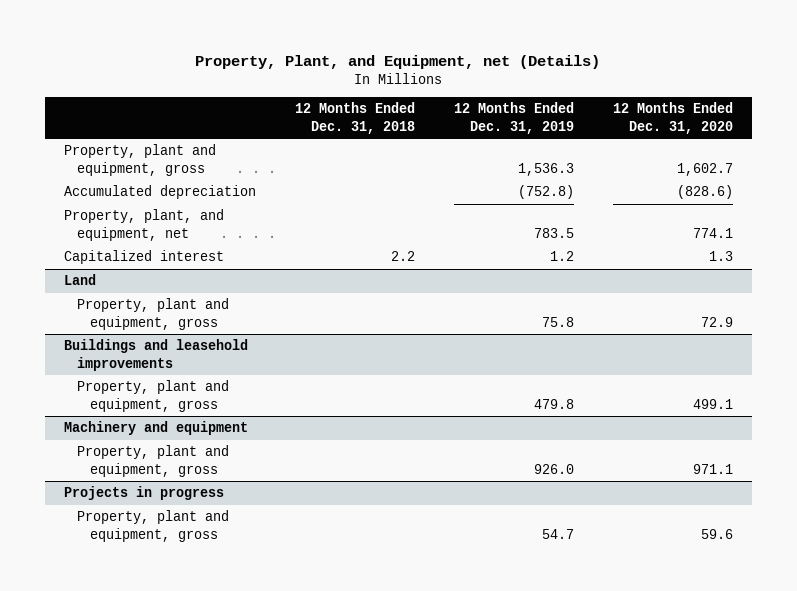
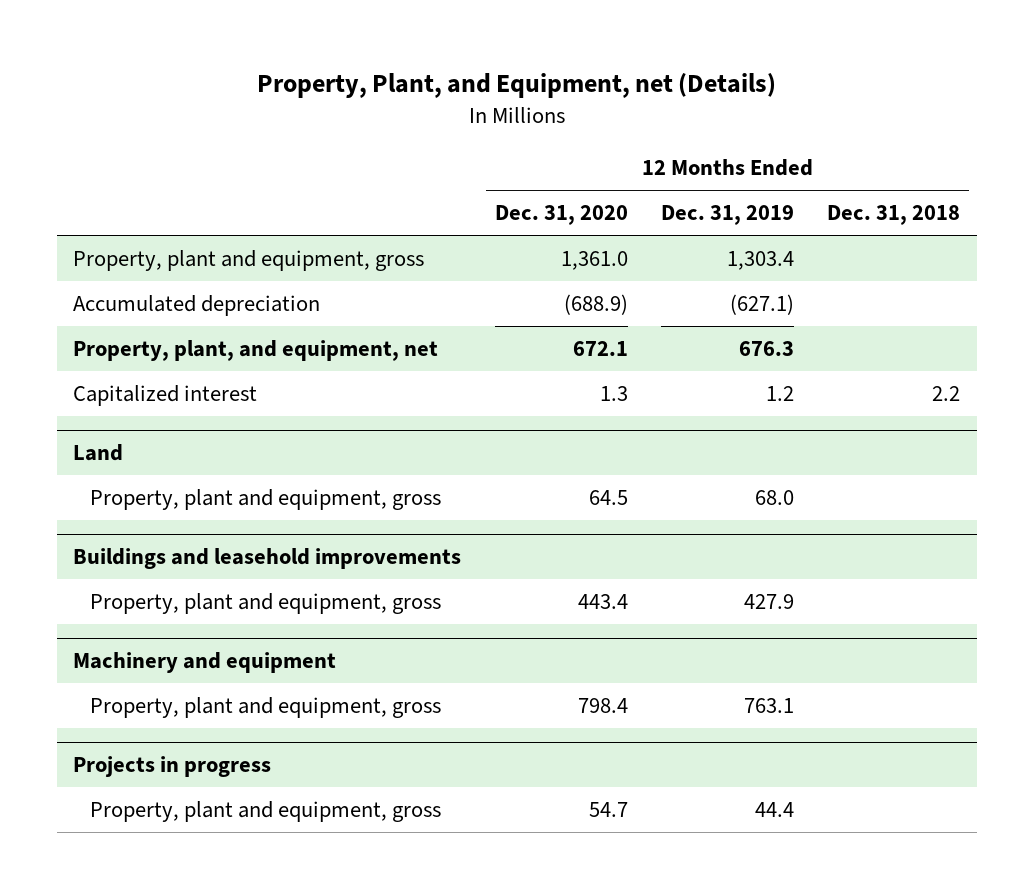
- | 12 Months Ended Dec. 31, 2018 | 12 Months Ended Dec. 31, 2019 | 12 Months Ended Dec. 31, 2020
+ | 12 Months Ended Dec. 31, 2020 | 12 Months Ended Dec. 31, 2019 | 12 Months Ended Dec. 31, 2018
- Property, plant and equipment, gross | | 1,536.3 | 1,602.7
- Accumulated depreciation | | (752.8) | (828.6)
- Property, plant, and equipment, net | | 783.5 | 774.1
+ Property, plant and equipment, gross | 1,361.0 | 1,303.4 |
+ Accumulated depreciation | (688.9) | (627.1) |
+ Property, plant, and equipment, net | 672.1 | 676.3 |
@ Land
- Property, plant and equipment, gross | | 75.8 | 72.9
+ Property, plant and equipment, gross | 64.5 | 68.0 |
@ Buildings and leasehold improvements
- Property, plant and equipment, gross | | 479.8 | 499.1
+ Property, plant and equipment, gross | 443.4 | 427.9 |
@ Machinery and equipment
- Property, plant and equipment, gross | | 926.0 | 971.1
+ Property, plant and equipment, gross | 798.4 | 763.1 |
@ Projects in progress
- Property, plant and equipment, gross | | 54.7 | 59.6
+ Property, plant and equipment, gross | 54.7 | 44.4 |

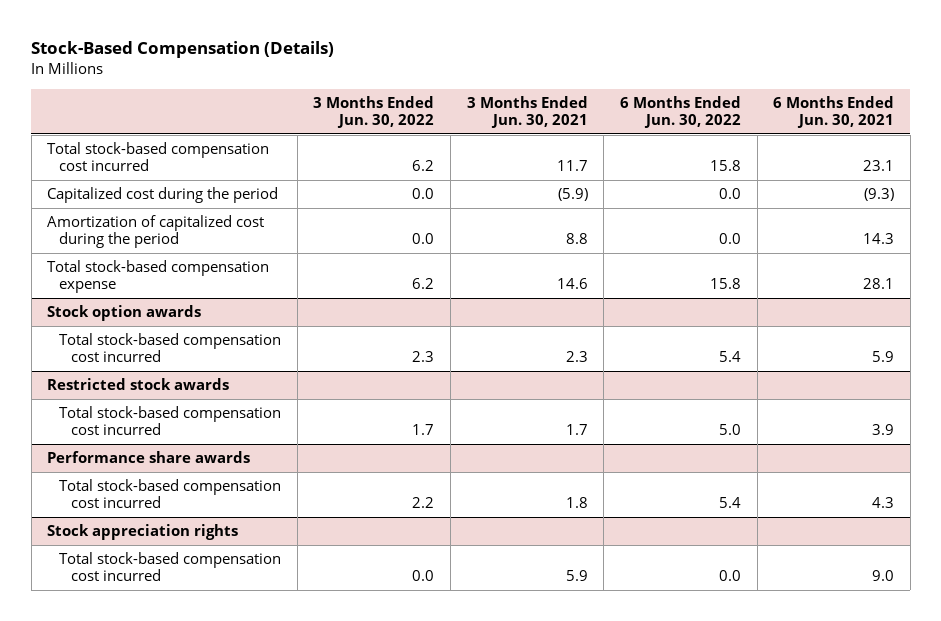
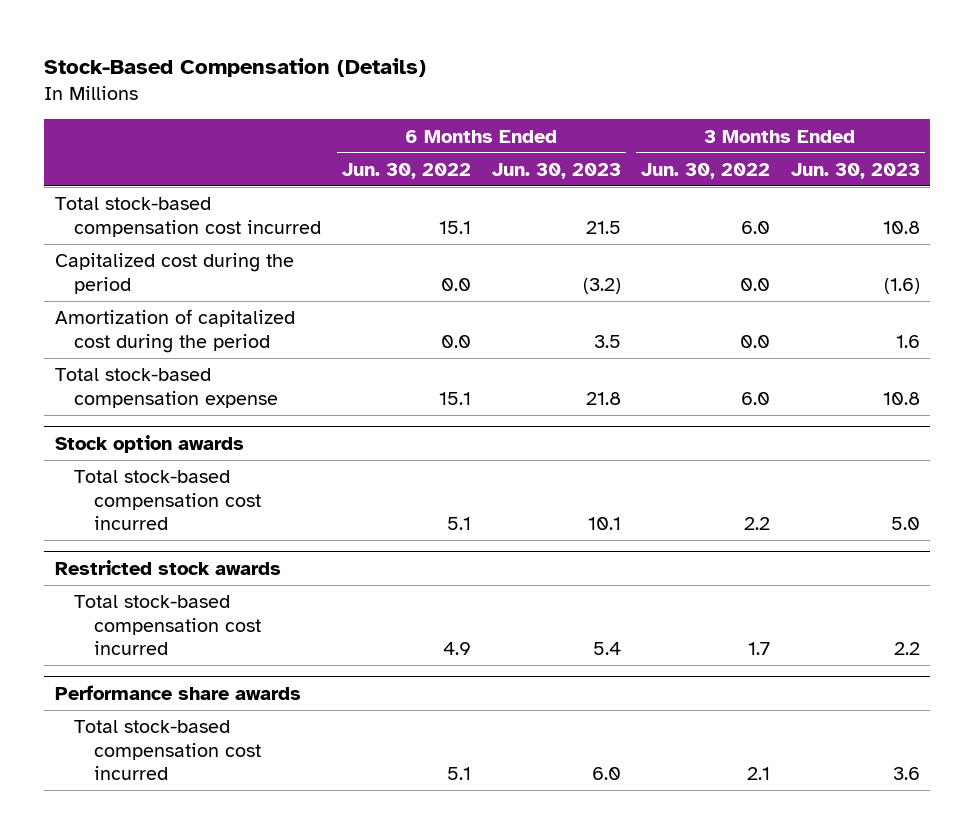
- | 3 Months Ended Jun. 30, 2022 | 3 Months Ended Jun. 30, 2021 | 6 Months Ended Jun. 30, 2022 | 6 Months Ended Jun. 30, 2021
+ | 6 Months Ended Jun. 30, 2022 | 6 Months Ended Jun. 30, 2023 | 3 Months Ended Jun. 30, 2022 | 3 Months Ended Jun. 30, 2023
- Total stock-based compensation cost incurred | 6.2 | 11.7 | 15.8 | 23.1
+ Total stock-based compensation cost incurred | 15.1 | 21.5 | 6.0 | 10.8
- Total stock-based compensation expense | 6.2 | 14.6 | 15.8 | 28.1
+ Total stock-based compensation expense | 15.1 | 21.8 | 6.0 | 10.8
@ Stock option awards
- Total stock-based compensation cost incurred | 2.3 | 2.3 | 5.4 | 5.9
+ Total stock-based compensation cost incurred | 5.1 | 10.1 | 2.2 | 5.0
@ Restricted stock awards
- Total stock-based compensation cost incurred | 1.7 | 1.7 | 5.0 | 3.9
+ Total stock-based compensation cost incurred | 4.9 | 5.4 | 1.7 | 2.2
@ Performance share awards
- Total stock-based compensation cost incurred | 2.2 | 1.8 | 5.4 | 4.3
- Stock appreciation rights
- Total stock-based compensation cost incurred | 0.0 | 5.9 | 0.0 | 9.0
@ Performance share awards
+ Total stock-based compensation cost incurred | 5.1 | 6.0 | 2.1 | 3.6

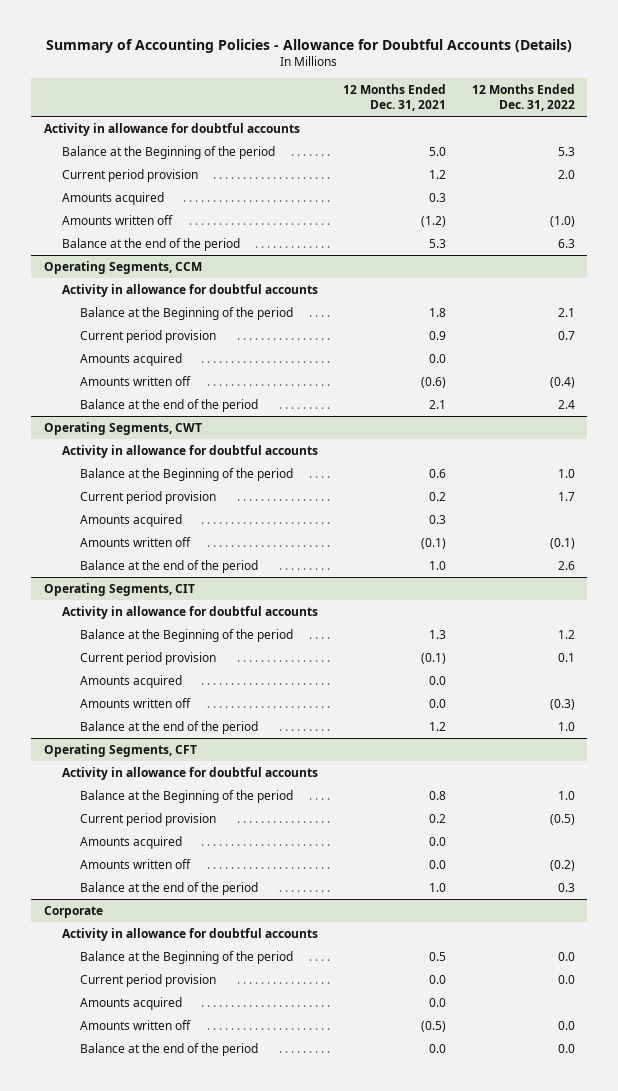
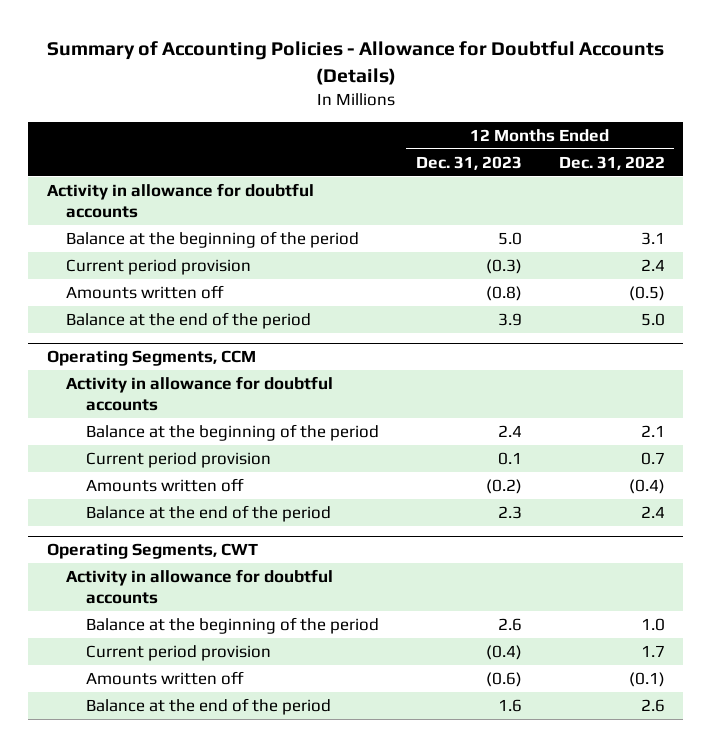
- | 12 Months Ended Dec. 31, 2021 | 12 Months Ended Dec. 31, 2022
+ | 12 Months Ended Dec. 31, 2023 | 12 Months Ended Dec. 31, 2022
- Balance at the Beginning of the period | 5.0 | 5.3
- Current period provision | 1.2 | 2.0
- Amounts acquired | 0.3 |
- Amounts written off | (1.2) | (1.0)
- Balance at the end of the period | 5.3 | 6.3
+ Balance at the beginning of the period | 5.0 | 3.1
+ Current period provision | (0.3) | 2.4
+ Amounts written off | (0.8) | (0.5)
+ Balance at the end of the period | 3.9 | 5.0
@ Operating Segments, CCM
- Balance at the Beginning of the period | 1.8 | 2.1
+ Balance at the beginning of the period | 2.4 | 2.1
- Amounts acquired | 0.0 |
@ Operating Segments, CWT
- Balance at the Beginning of the period | 0.6 | 1.0
+ Balance at the beginning of the period | 2.6 | 1.0
- Amounts acquired | 0.3 |
- Operating Segments, CIT
- Activity in allowance for doubtful accounts
- Balance at the Beginning of the period | 1.3 | 1.2
- Current period provision | (0.1) | 0.1
- Amounts acquired | 0.0 |
- Amounts written off | 0.0 | (0.3)
- Balance at the end of the period | 1.2 | 1.0
- Operating Segments, CFT
- Activity in allowance for doubtful accounts
- Balance at the Beginning of the period | 0.8 | 1.0
- Current period provision | 0.2 | (0.5)
- Amounts acquired | 0.0 |
- Amounts written off | 0.0 | (0.2)
- Balance at the end of the period | 1.0 | 0.3
- Corporate
- Activity in allowance for doubtful accounts
- Balance at the Beginning of the period | 0.5 | 0.0
- Current period provision | 0.0 | 0.0
- Amounts acquired | 0.0 |
- Amounts written off | (0.5) | 0.0
- Balance at the end of the period | 0.0 | 0.0

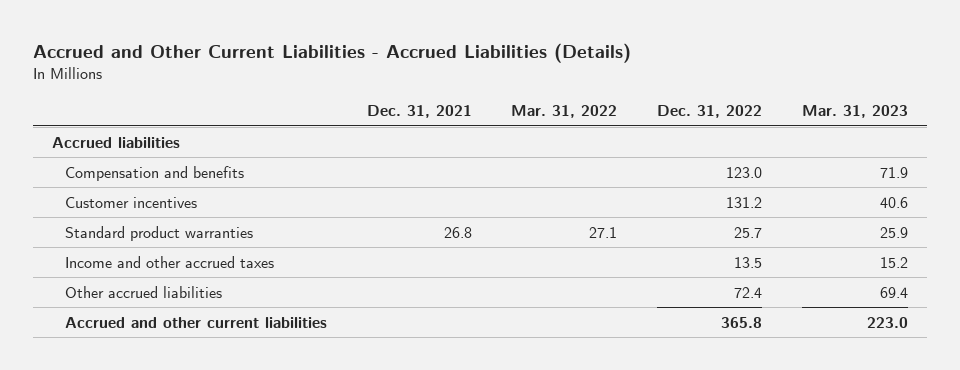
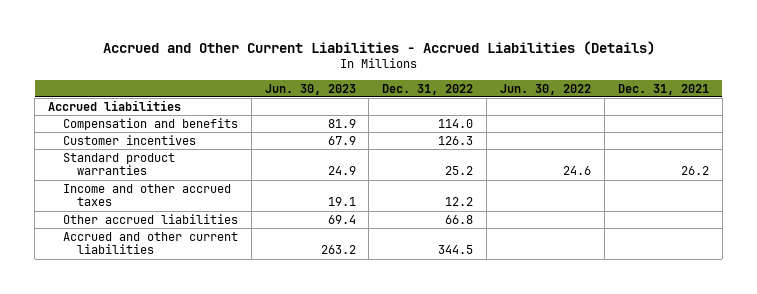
- | Dec. 31, 2021 | Mar. 31, 2022 | Dec. 31, 2022 | Mar. 31, 2023
+ | Jun. 30, 2023 | Dec. 31, 2022 | Jun. 30, 2022 | Dec. 31, 2021
- Compensation and benefits | | | 123.0 | 71.9
- Customer incentives | | | 131.2 | 40.6
- Standard product warranties | 26.8 | 27.1 | 25.7 | 25.9
- Income and other accrued taxes | | | 13.5 | 15.2
- Other accrued liabilities | | | 72.4 | 69.4
- Accrued and other current liabilities | | | 365.8 | 223.0
+ Compensation and benefits | 81.9 | 114.0 | |
+ Customer incentives | 67.9 | 126.3 | |
+ Standard product warranties | 24.9 | 25.2 | 24.6 | 26.2
+ Income and other accrued taxes | 19.1 | 12.2 | |
+ Other accrued liabilities | 69.4 | 66.8 | |
+ Accrued and other current liabilities | 263.2 | 344.5 | |

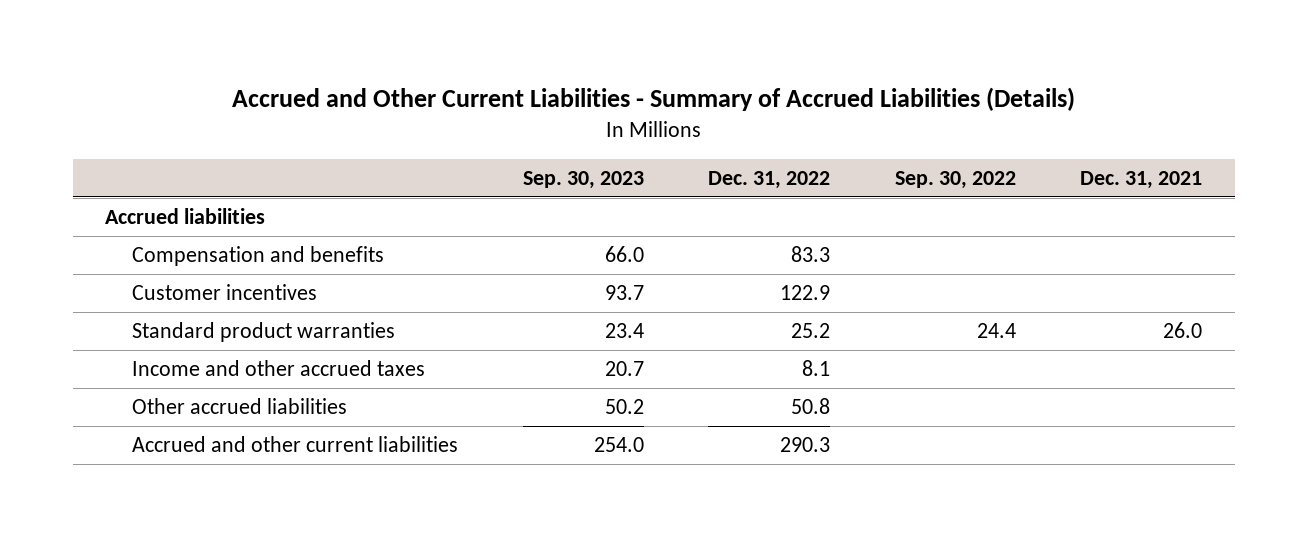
- Accrued and Other Current Liabilities - Accrued Liabilities (Details)
+ Accrued and Other Current Liabilities - Summary of Accrued Liabilities (Details)
- | Jun. 30, 2023 | Dec. 31, 2022 | Jun. 30, 2022 | Dec. 31, 2021
+ | Sep. 30, 2023 | Dec. 31, 2022 | Sep. 30, 2022 | Dec. 31, 2021
- Compensation and benefits | 81.9 | 114.0 | |
- Customer incentives | 67.9 | 126.3 | |
- Standard product warranties | 24.9 | 25.2 | 24.6 | 26.2
- Income and other accrued taxes | 19.1 | 12.2 | |
- Other accrued liabilities | 69.4 | 66.8 | |
- Accrued and other current liabilities | 263.2 | 344.5 | |
+ Compensation and benefits | 66.0 | 83.3 | |
+ Customer incentives | 93.7 | 122.9 | |
+ Standard product warranties | 23.4 | 25.2 | 24.4 | 26.0
+ Income and other accrued taxes | 20.7 | 8.1 | |
+ Other accrued liabilities | 50.2 | 50.8 | |
+ Accrued and other current liabilities | 254.0 | 290.3 | |

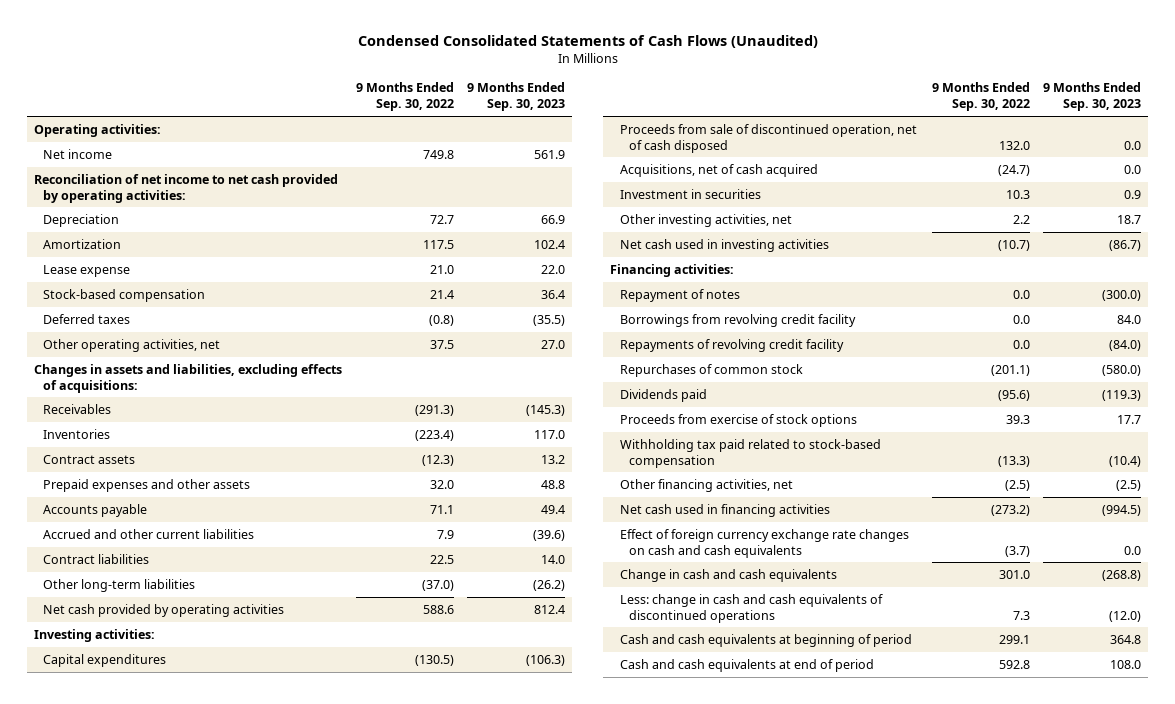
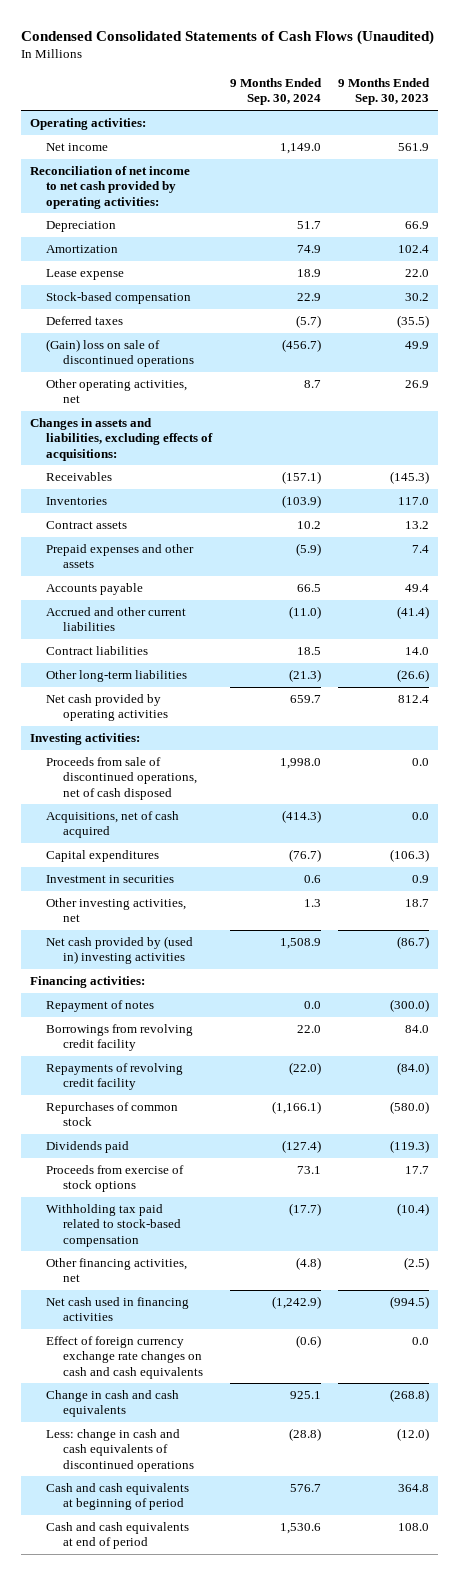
- | 9 Months Ended Sep. 30, 2022 | 9 Months Ended Sep. 30, 2023
+ | 9 Months Ended Sep. 30, 2024 | 9 Months Ended Sep. 30, 2023
- Stock-based compensation | 21.4 | 36.4
+ Stock-based compensation | 22.9 | 30.2
- Other operating activities, net | 37.5 | 27.0
+ (Gain) loss on sale of discontinued operations | (456.7) | 49.9
+ Other operating activities, net | 8.7 | 26.9
- Prepaid expenses and other assets | 32.0 | 48.8
+ Prepaid expenses and other assets | (5.9) | 7.4
- Accrued and other current liabilities | 7.9 | (39.6)
+ Accrued and other current liabilities | (11.0) | (41.4)
- Other long-term liabilities | (37.0) | (26.2)
+ Other long-term liabilities | (21.3) | (26.6)
- Proceeds from sale of discontinued operation, net of cash disposed | 132.0 | 0.0
+ Proceeds from sale of discontinued operations, net of cash disposed | 1,998.0 | 0.0
moved down: Capital expenditures | (76.7) | (106.3)
- Net cash used in investing activities | (10.7) | (86.7)
+ Net cash provided by (used in) investing activities | 1,508.9 | (86.7)

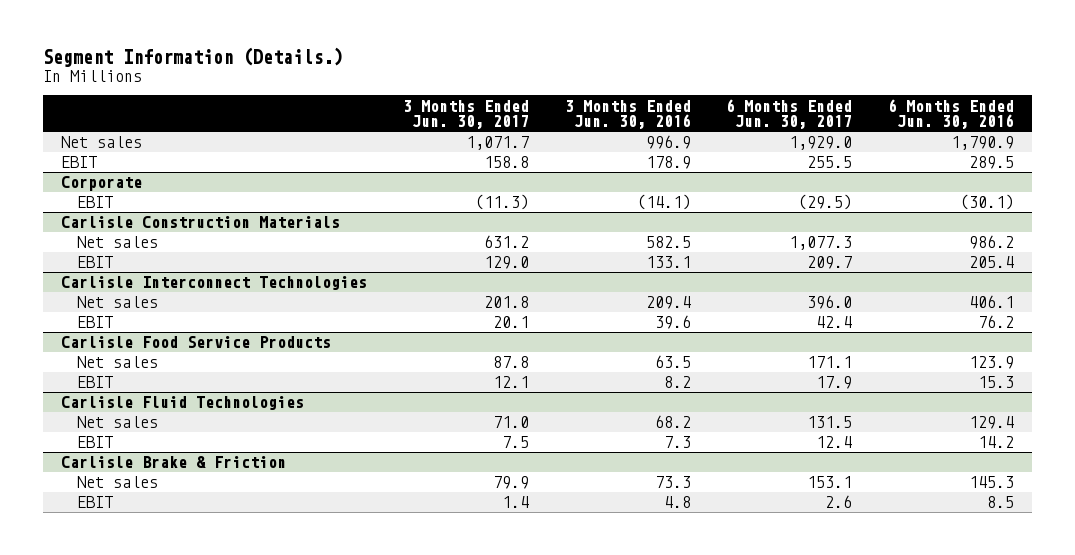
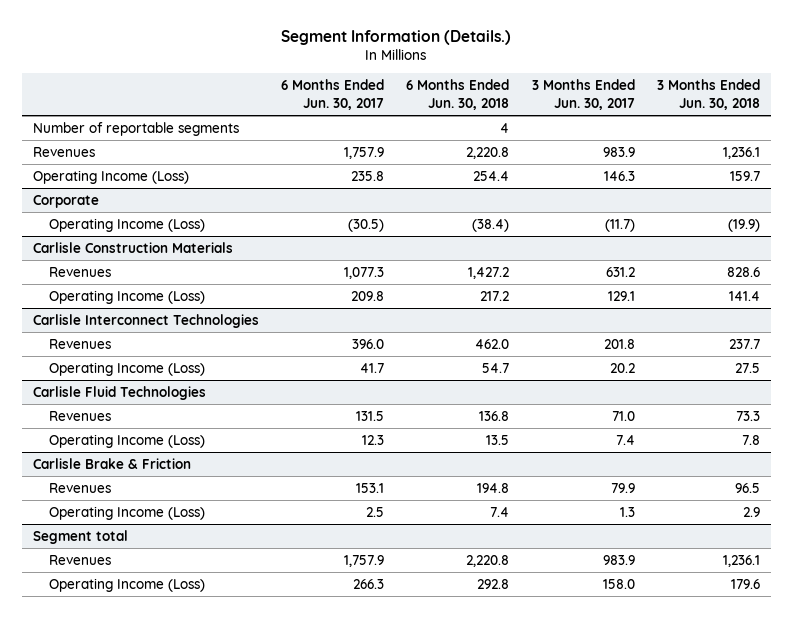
- | 3 Months Ended Jun. 30, 2017 | 3 Months Ended Jun. 30, 2016 | 6 Months Ended Jun. 30, 2017 | 6 Months Ended Jun. 30, 2016
+ | 6 Months Ended Jun. 30, 2017 | 6 Months Ended Jun. 30, 2018 | 3 Months Ended Jun. 30, 2017 | 3 Months Ended Jun. 30, 2018
- Net sales | 1,071.7 | 996.9 | 1,929.0 | 1,790.9
- EBIT | 158.8 | 178.9 | 255.5 | 289.5
+ Number of reportable segments | | 4 | |
+ Revenues | 1,757.9 | 2,220.8 | 983.9 | 1,236.1
+ Operating Income (Loss) | 235.8 | 254.4 | 146.3 | 159.7
@ Corporate
- EBIT | (11.3) | (14.1) | (29.5) | (30.1)
+ Operating Income (Loss) | (30.5) | (38.4) | (11.7) | (19.9)
@ Carlisle Construction Materials
- Net sales | 631.2 | 582.5 | 1,077.3 | 986.2
- EBIT | 129.0 | 133.1 | 209.7 | 205.4
+ Revenues | 1,077.3 | 1,427.2 | 631.2 | 828.6
+ Operating Income (Loss) | 209.8 | 217.2 | 129.1 | 141.4
@ Carlisle Interconnect Technologies
- Net sales | 201.8 | 209.4 | 396.0 | 406.1
- EBIT | 20.1 | 39.6 | 42.4 | 76.2
- Carlisle Food Service Products
- Net sales | 87.8 | 63.5 | 171.1 | 123.9
- EBIT | 12.1 | 8.2 | 17.9 | 15.3
@ Carlisle Interconnect Technologies
+ Revenues | 396.0 | 462.0 | 201.8 | 237.7
+ Operating Income (Loss) | 41.7 | 54.7 | 20.2 | 27.5
@ Carlisle Fluid Technologies
- Net sales | 71.0 | 68.2 | 131.5 | 129.4
- EBIT | 7.5 | 7.3 | 12.4 | 14.2
+ Revenues | 131.5 | 136.8 | 71.0 | 73.3
+ Operating Income (Loss) | 12.3 | 13.5 | 7.4 | 7.8
@ Carlisle Brake & Friction
- Net sales | 79.9 | 73.3 | 153.1 | 145.3
- EBIT | 1.4 | 4.8 | 2.6 | 8.5
+ Revenues | 153.1 | 194.8 | 79.9 | 96.5
+ Operating Income (Loss) | 2.5 | 7.4 | 1.3 | 2.9
+ Segment total
+ Revenues | 1,757.9 | 2,220.8 | 983.9 | 1,236.1
+ Operating Income (Loss) | 266.3 | 292.8 | 158.0 | 179.6

